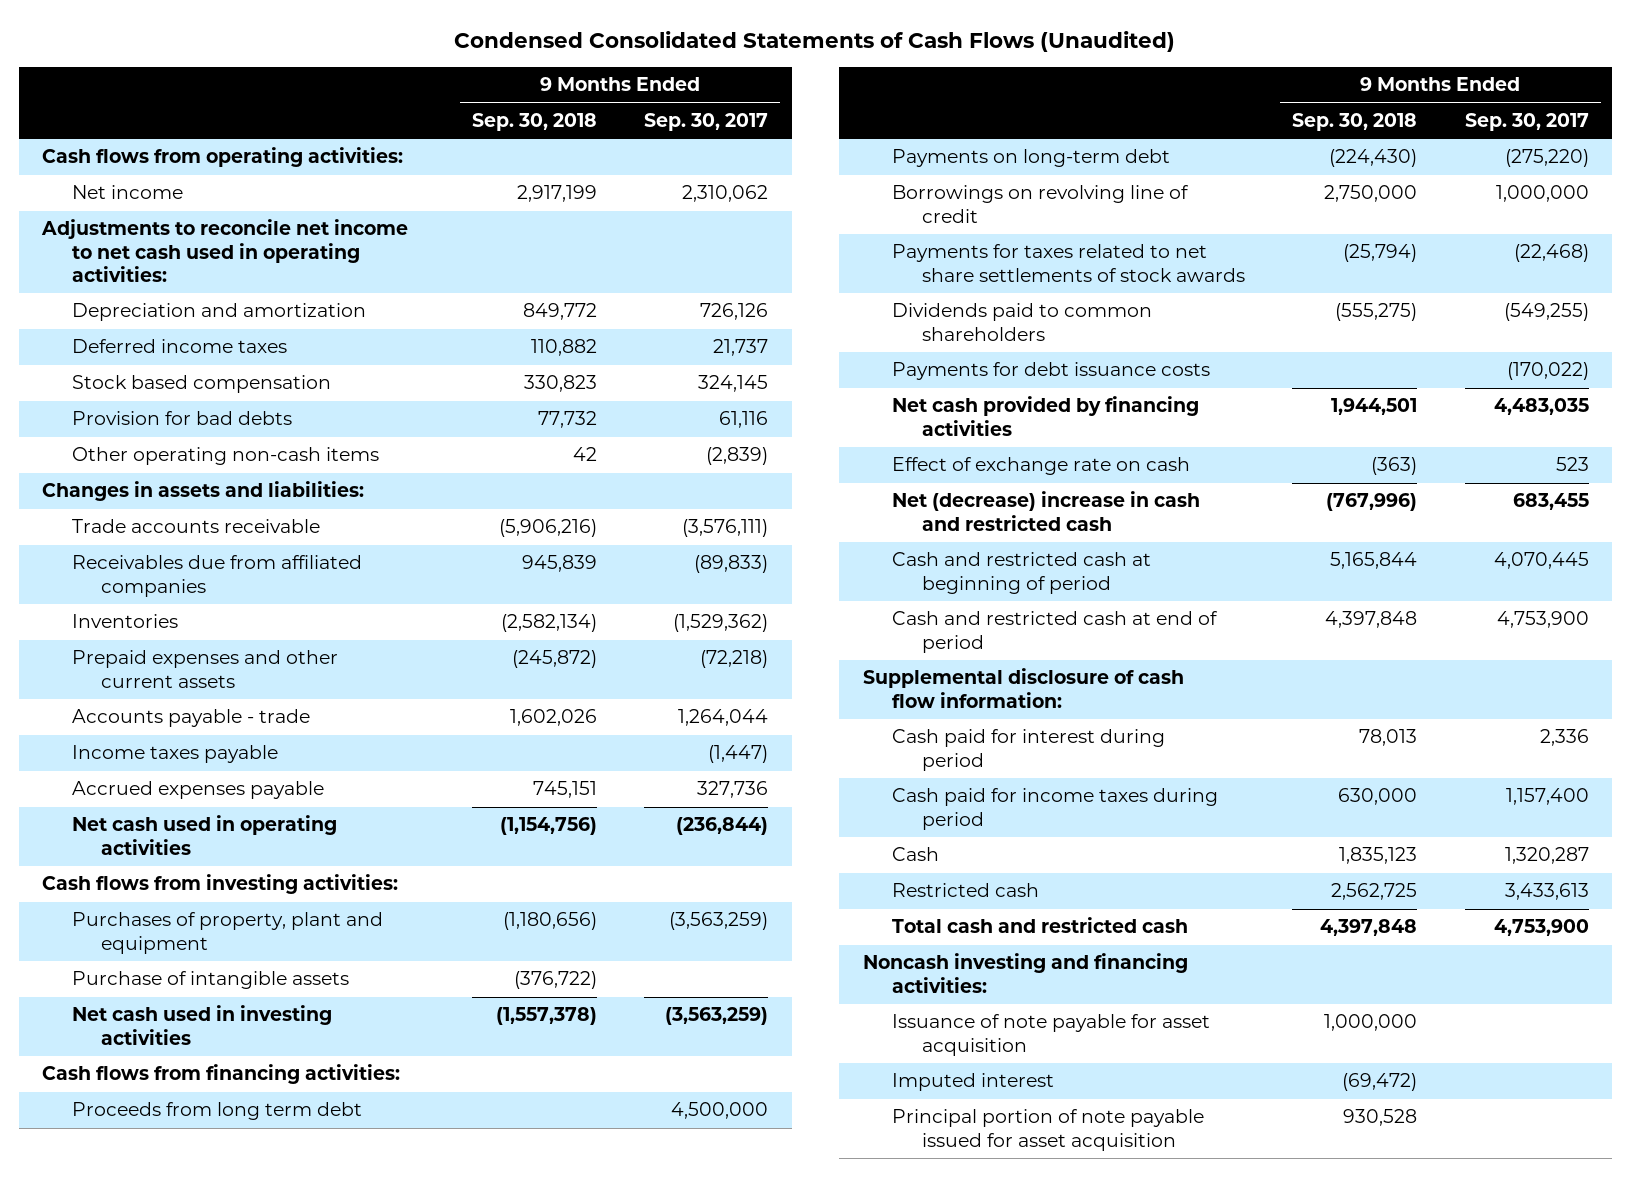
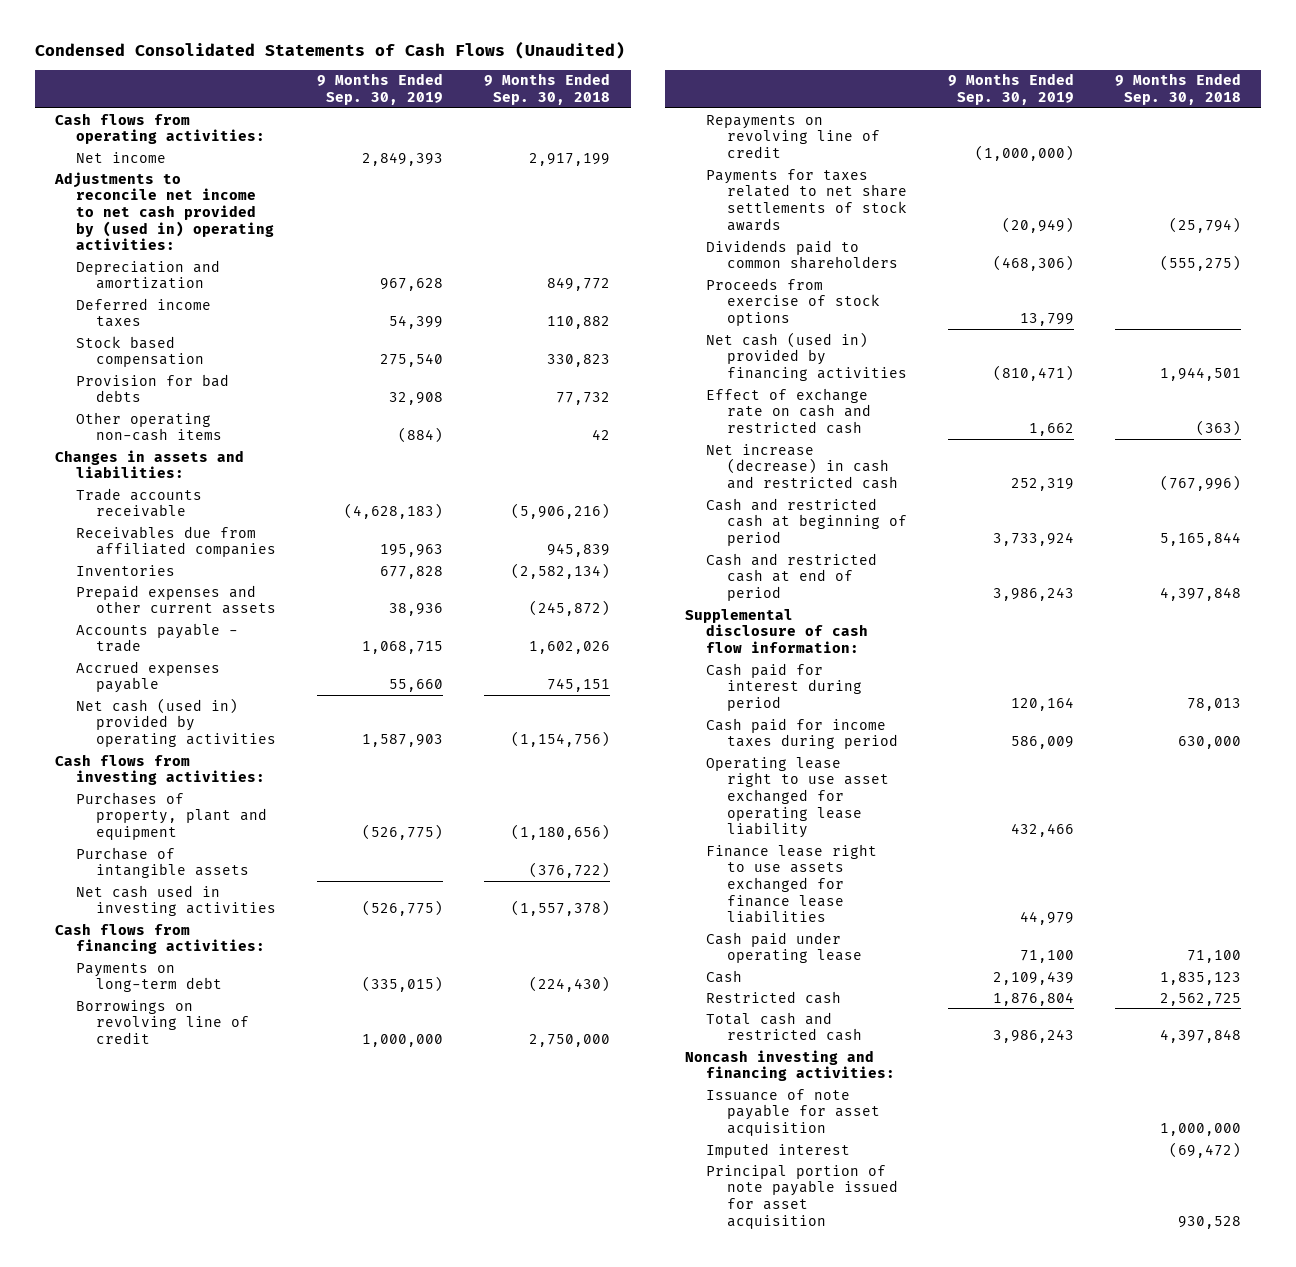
- | 9 Months Ended Sep. 30, 2018 | 9 Months Ended Sep. 30, 2017
+ | 9 Months Ended Sep. 30, 2019 | 9 Months Ended Sep. 30, 2018
- Adjustments to reconcile net income to net cash used in operating activities:
+ Adjustments to reconcile net income to net cash provided by (used in) operating activities:
- Income taxes payable | | (1,447)
- Net cash used in operating activities | (1,154,756) | (236,844)
+ Net cash (used in) provided by operating activities | 1,587,903 | (1,154,756)
- Proceeds from long term debt | | 4,500,000
+ Repayments on revolving line of credit | (1,000,000) |
- Payments for debt issuance costs | | (170,022)
- Net cash provided by financing activities | 1,944,501 | 4,483,035
- Effect of exchange rate on cash | (363) | 523
- Net (decrease) increase in cash and restricted cash | (767,996) | 683,455
+ Proceeds from exercise of stock options | 13,799 |
+ Net cash (used in) provided by financing activities | (810,471) | 1,944,501
+ Effect of exchange rate on cash and restricted cash | 1,662 | (363)
+ Net increase (decrease) in cash and restricted cash | 252,319 | (767,996)
+ Operating lease right to use asset exchanged for operating lease liability | 432,466 |
+ Finance lease right to use assets exchanged for finance lease liabilities | 44,979 |
+ Cash paid under operating lease | 71,100 | 71,100

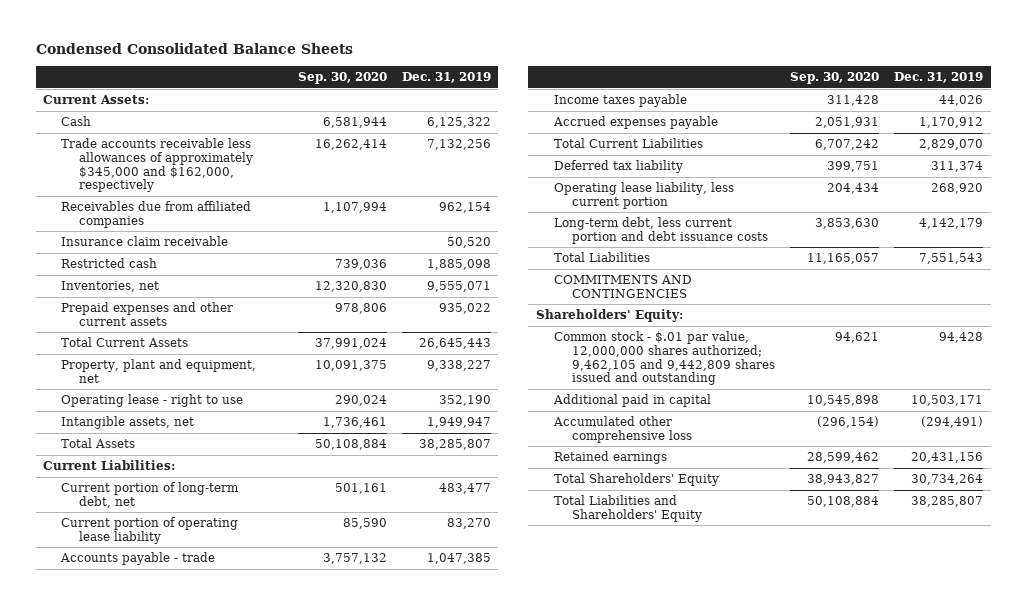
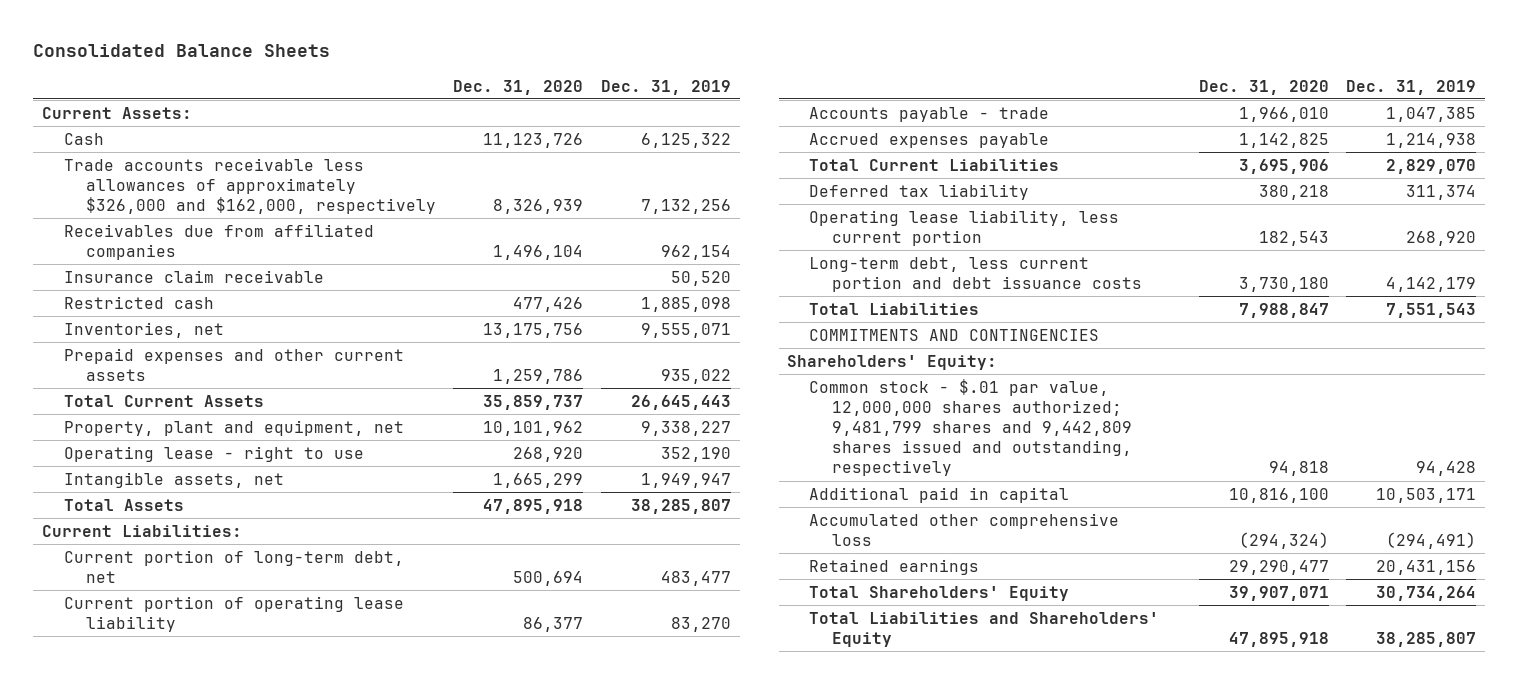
- Condensed Consolidated Balance Sheets
+ Consolidated Balance Sheets
- | Sep. 30, 2020 | Dec. 31, 2019
+ | Dec. 31, 2020 | Dec. 31, 2019
- Trade accounts receivable less allowances of approximately $345,000 and $162,000, respectively | 16,262,414 | 7,132,256
+ Trade accounts receivable less allowances of approximately $326,000 and $162,000, respectively | 8,326,939 | 7,132,256
- Income taxes payable | 311,428 | 44,026
- Accrued expenses payable | 2,051,931 | 1,170,912
+ Accrued expenses payable | 1,142,825 | 1,214,938
- Common stock - $.01 par value, 12,000,000 shares authorized; 9,462,105 and 9,442,809 shares issued and outstanding | 94,621 | 94,428
+ Common stock - $.01 par value, 12,000,000 shares authorized; 9,481,799 shares and 9,442,809 shares issued and outstanding, respectively | 94,818 | 94,428

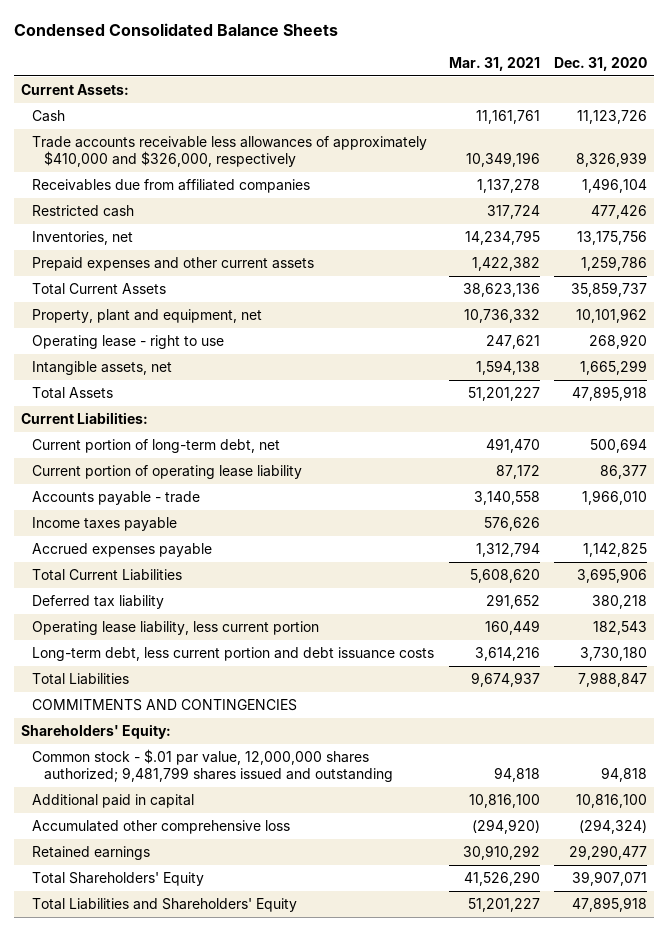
- Consolidated Balance Sheets
+ Condensed Consolidated Balance Sheets
- | Dec. 31, 2020 | Dec. 31, 2019
+ | Mar. 31, 2021 | Dec. 31, 2020
- Trade accounts receivable less allowances of approximately $326,000 and $162,000, respectively | 8,326,939 | 7,132,256
+ Trade accounts receivable less allowances of approximately $410,000 and $326,000, respectively | 10,349,196 | 8,326,939
- Insurance claim receivable | | 50,520
+ Income taxes payable | 576,626 |
- Common stock - $.01 par value, 12,000,000 shares authorized; 9,481,799 shares and 9,442,809 shares issued and outstanding, respectively | 94,818 | 94,428
+ Common stock - $.01 par value, 12,000,000 shares authorized; 9,481,799 shares issued and outstanding | 94,818 | 94,818

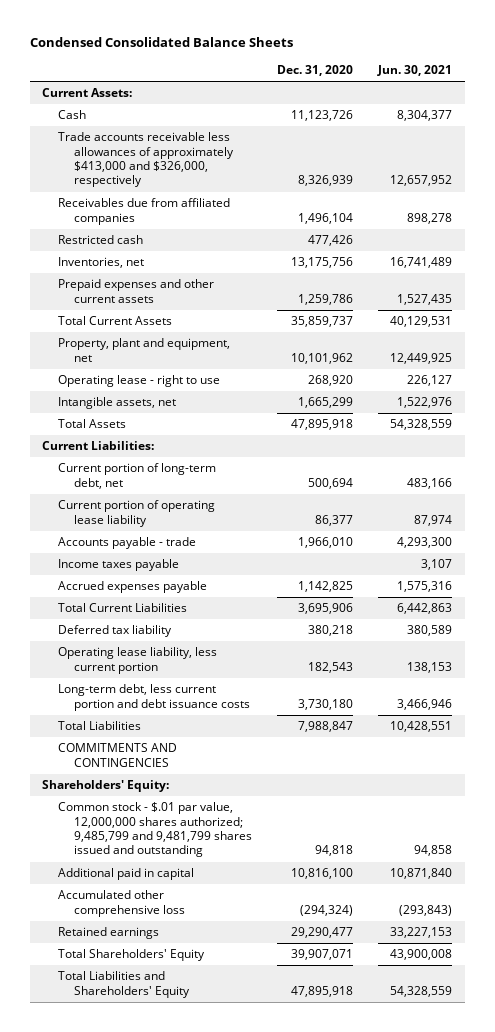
- | Mar. 31, 2021 | Dec. 31, 2020
+ | Dec. 31, 2020 | Jun. 30, 2021
- Trade accounts receivable less allowances of approximately $410,000 and $326,000, respectively | 10,349,196 | 8,326,939
+ Trade accounts receivable less allowances of approximately $413,000 and $326,000, respectively | 8,326,939 | 12,657,952
- Common stock - $.01 par value, 12,000,000 shares authorized; 9,481,799 shares issued and outstanding | 94,818 | 94,818
+ Common stock - $.01 par value, 12,000,000 shares authorized; 9,485,799 and 9,481,799 shares issued and outstanding | 94,818 | 94,858

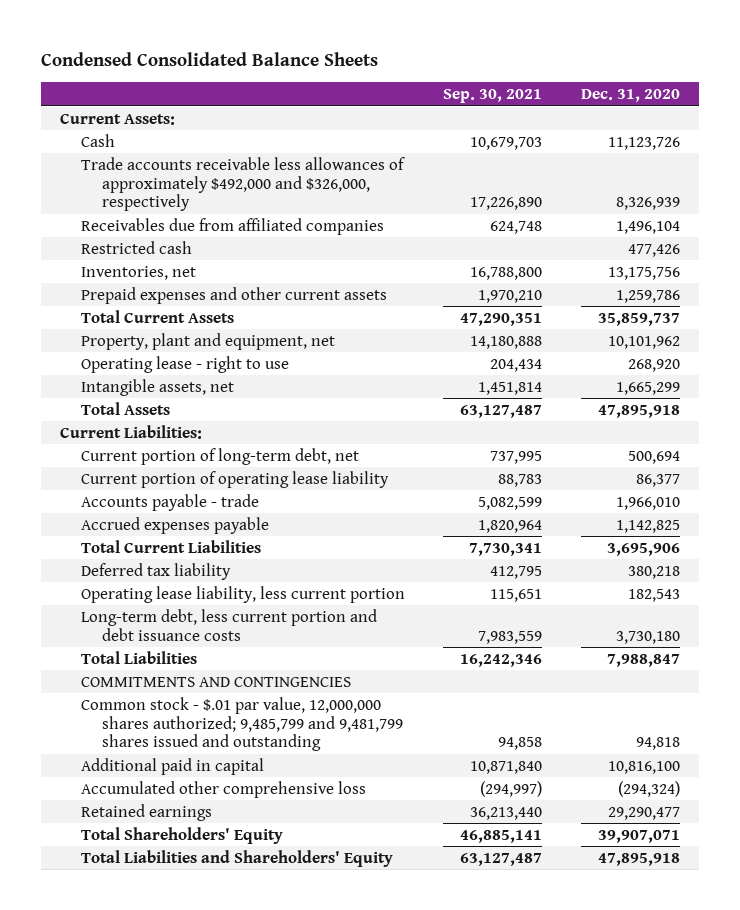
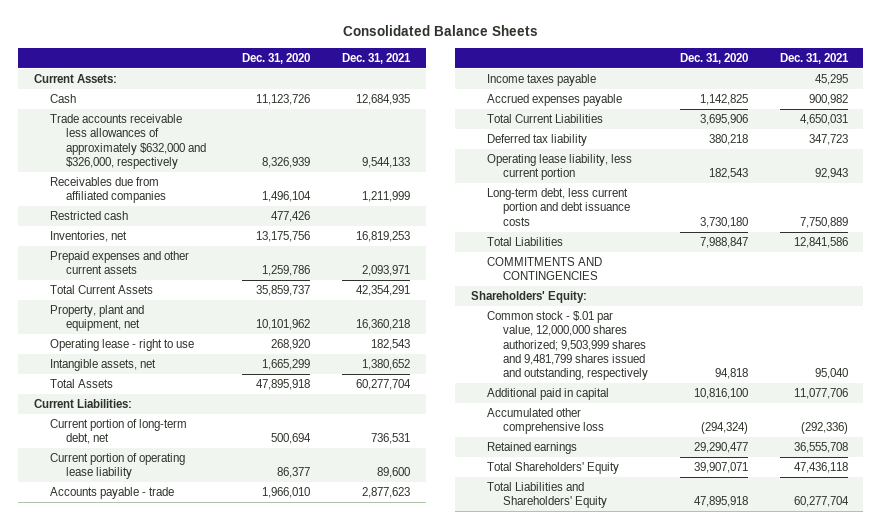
- Condensed Consolidated Balance Sheets
+ Consolidated Balance Sheets
- | Sep. 30, 2021 | Dec. 31, 2020
+ | Dec. 31, 2020 | Dec. 31, 2021
- Trade accounts receivable less allowances of approximately $492,000 and $326,000, respectively | 17,226,890 | 8,326,939
+ Trade accounts receivable less allowances of approximately $632,000 and $326,000, respectively | 8,326,939 | 9,544,133
+ Income taxes payable | | 45,295
- Common stock - $.01 par value, 12,000,000 shares authorized; 9,485,799 and 9,481,799 shares issued and outstanding | 94,858 | 94,818
+ Shareholders' Equity:
+ Common stock - $.01 par value, 12,000,000 shares authorized; 9,503,999 shares and 9,481,799 shares issued and outstanding, respectively | 94,818 | 95,040

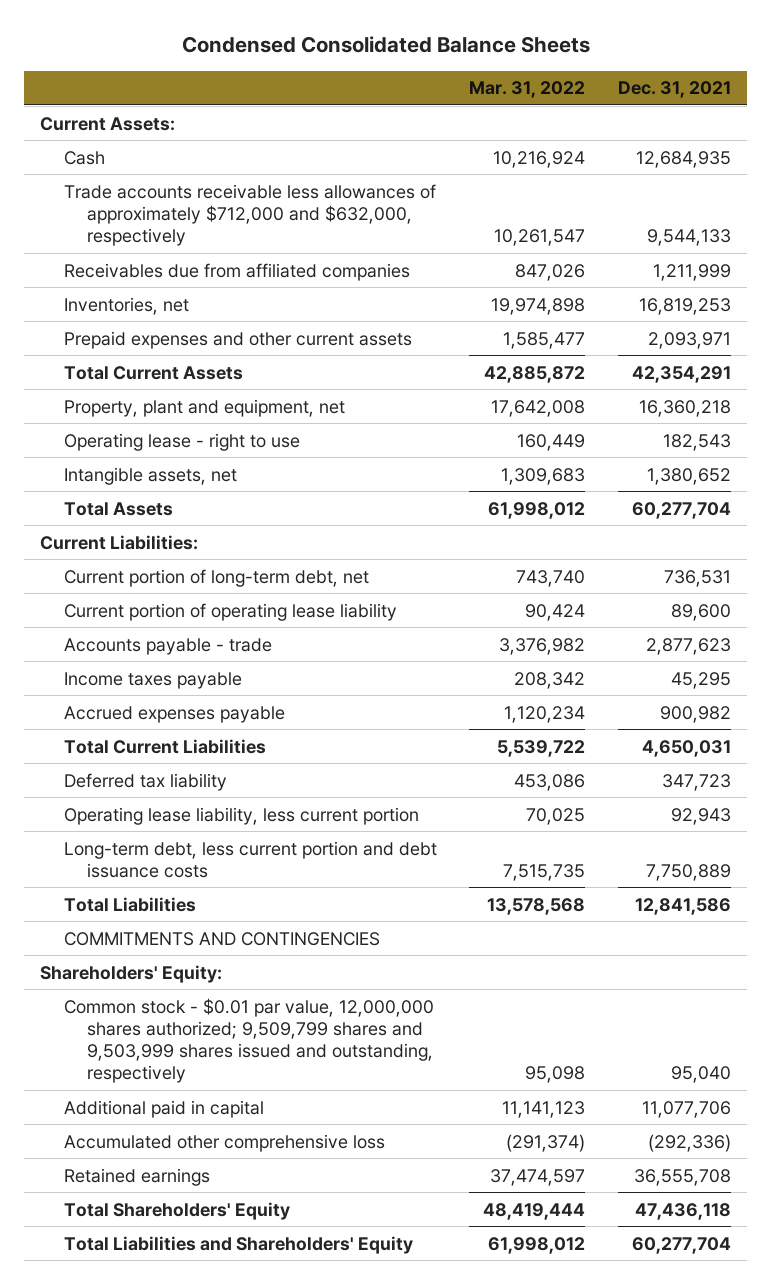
- Consolidated Balance Sheets
+ Condensed Consolidated Balance Sheets
- | Dec. 31, 2020 | Dec. 31, 2021
+ | Mar. 31, 2022 | Dec. 31, 2021
- Trade accounts receivable less allowances of approximately $632,000 and $326,000, respectively | 8,326,939 | 9,544,133
+ Trade accounts receivable less allowances of approximately $712,000 and $632,000, respectively | 10,261,547 | 9,544,133
- Restricted cash | 477,426 |
- Common stock - $.01 par value, 12,000,000 shares authorized; 9,503,999 shares and 9,481,799 shares issued and outstanding, respectively | 94,818 | 95,040
+ Common stock - $0.01 par value, 12,000,000 shares authorized; 9,509,799 shares and 9,503,999 shares issued and outstanding, respectively | 95,098 | 95,040

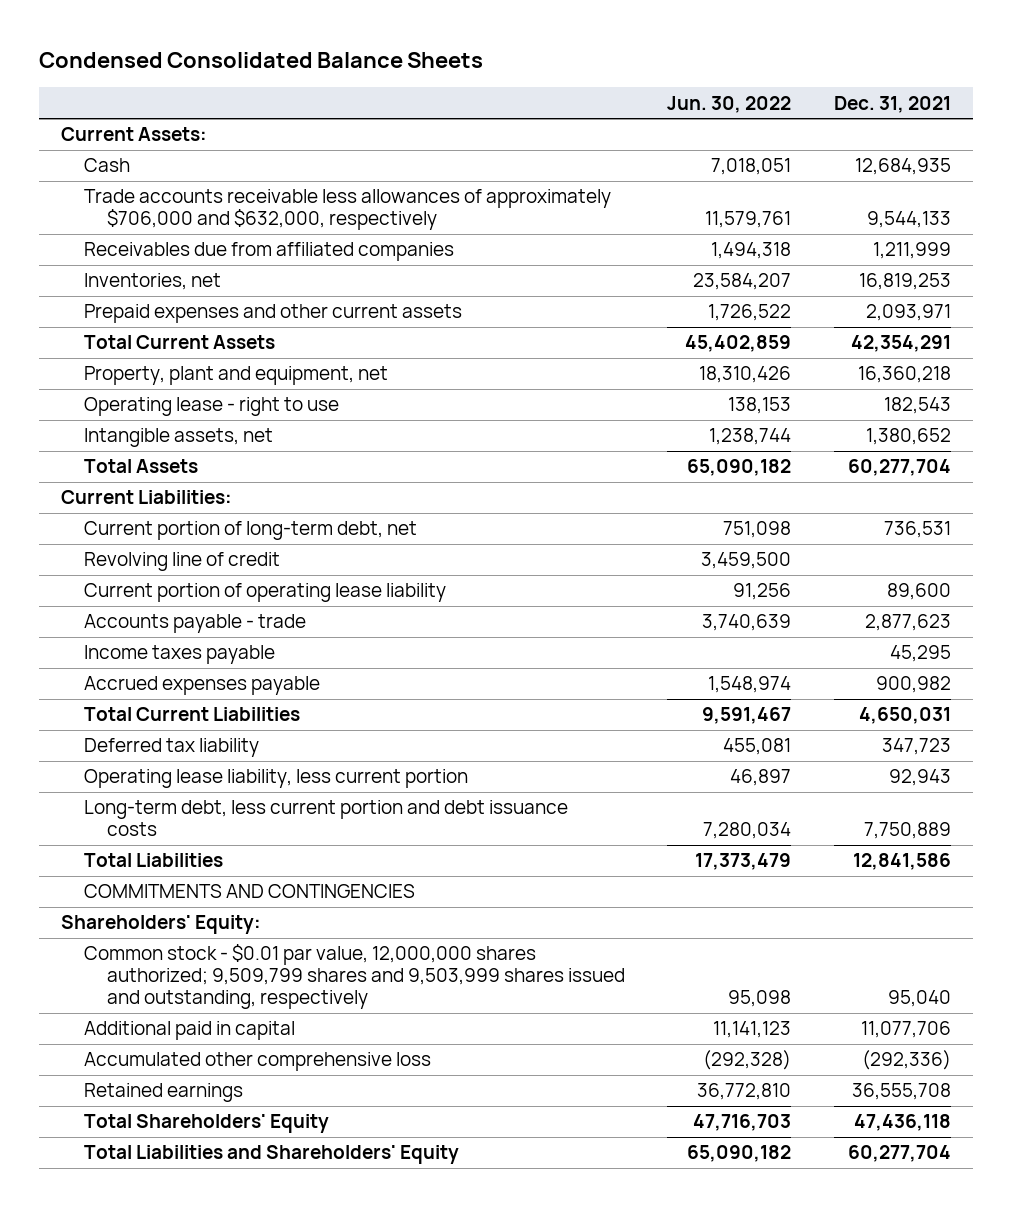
- | Mar. 31, 2022 | Dec. 31, 2021
+ | Jun. 30, 2022 | Dec. 31, 2021
- Trade accounts receivable less allowances of approximately $712,000 and $632,000, respectively | 10,261,547 | 9,544,133
+ Trade accounts receivable less allowances of approximately $706,000 and $632,000, respectively | 11,579,761 | 9,544,133
+ Revolving line of credit | 3,459,500 |

